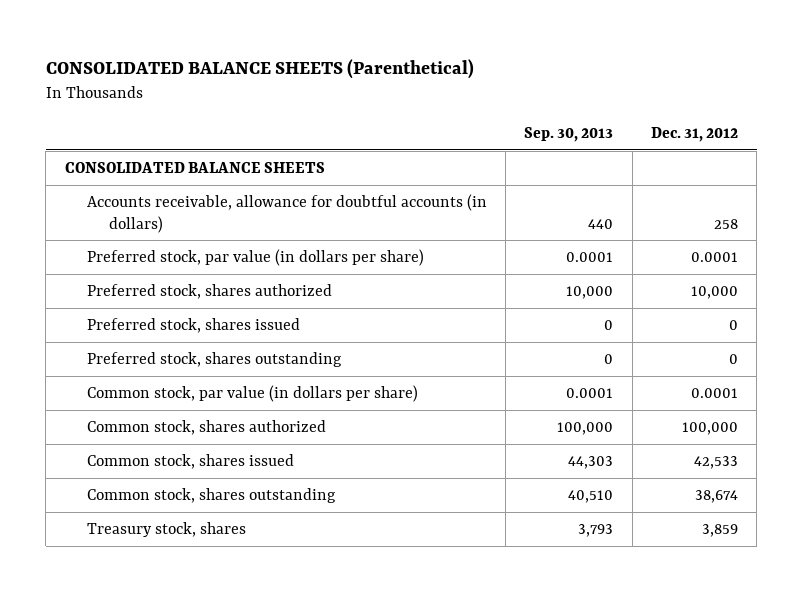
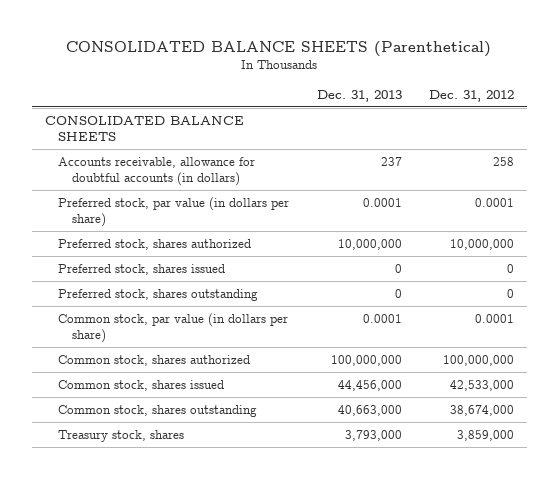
- | Sep. 30, 2013 | Dec. 31, 2012
+ | Dec. 31, 2013 | Dec. 31, 2012
- Preferred stock, shares authorized | 10,000 | 10,000
+ Preferred stock, shares authorized | 10,000,000 | 10,000,000
- Common stock, shares authorized | 100,000 | 100,000
- Common stock, shares issued | 44,303 | 42,533
- Common stock, shares outstanding | 40,510 | 38,674
- Treasury stock, shares | 3,793 | 3,859
+ Common stock, shares authorized | 100,000,000 | 100,000,000
+ Common stock, shares issued | 44,456,000 | 42,533,000
+ Common stock, shares outstanding | 40,663,000 | 38,674,000
+ Treasury stock, shares | 3,793,000 | 3,859,000

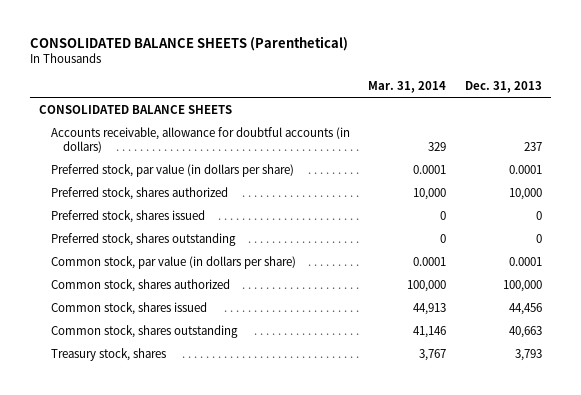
- | Dec. 31, 2013 | Dec. 31, 2012
+ | Mar. 31, 2014 | Dec. 31, 2013
- Preferred stock, shares authorized | 10,000,000 | 10,000,000
+ Preferred stock, shares authorized | 10,000 | 10,000
- Common stock, shares authorized | 100,000,000 | 100,000,000
- Common stock, shares issued | 44,456,000 | 42,533,000
- Common stock, shares outstanding | 40,663,000 | 38,674,000
- Treasury stock, shares | 3,793,000 | 3,859,000
+ Common stock, shares authorized | 100,000 | 100,000
+ Common stock, shares issued | 44,913 | 44,456
+ Common stock, shares outstanding | 41,146 | 40,663
+ Treasury stock, shares | 3,767 | 3,793

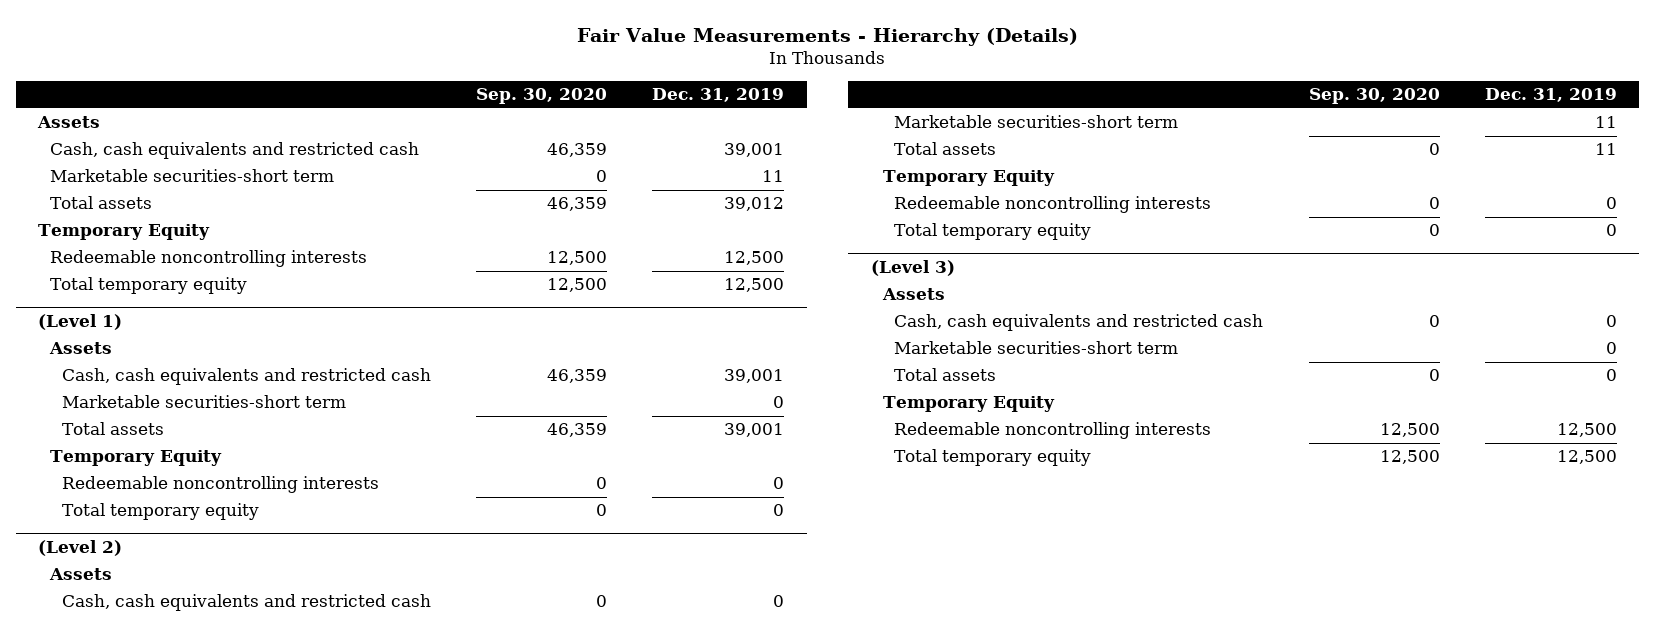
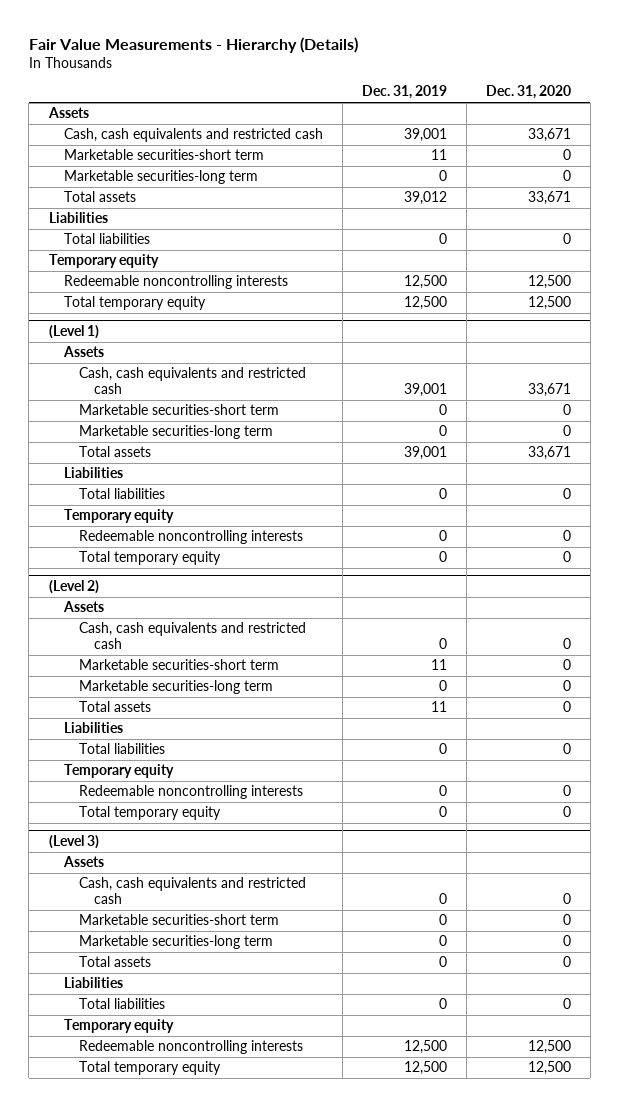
- | Sep. 30, 2020 | Dec. 31, 2019
+ | Dec. 31, 2019 | Dec. 31, 2020
+ Marketable securities-long term | 0 | 0
- Temporary Equity
+ Liabilities
+ Total liabilities | 0 | 0
+ Temporary equity
@ (Level 1)
+ Marketable securities-long term | 0 | 0
- Temporary Equity
+ Liabilities
+ Total liabilities | 0 | 0
+ Temporary equity
@ (Level 2)
+ Marketable securities-long term | 0 | 0
- Temporary Equity
+ Liabilities
+ Total liabilities | 0 | 0
+ Temporary equity
@ (Level 3)
+ Marketable securities-long term | 0 | 0
- Temporary Equity
+ Liabilities
+ Total liabilities | 0 | 0
+ Temporary equity

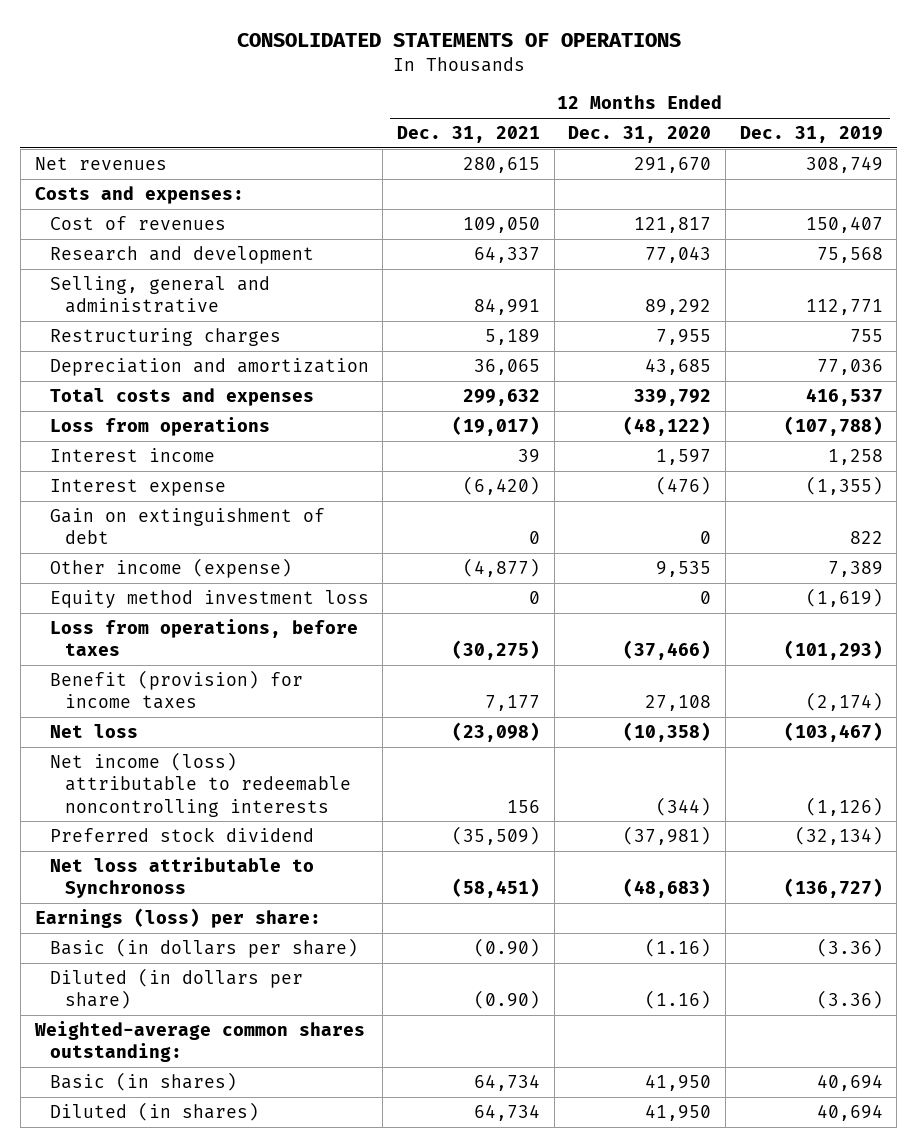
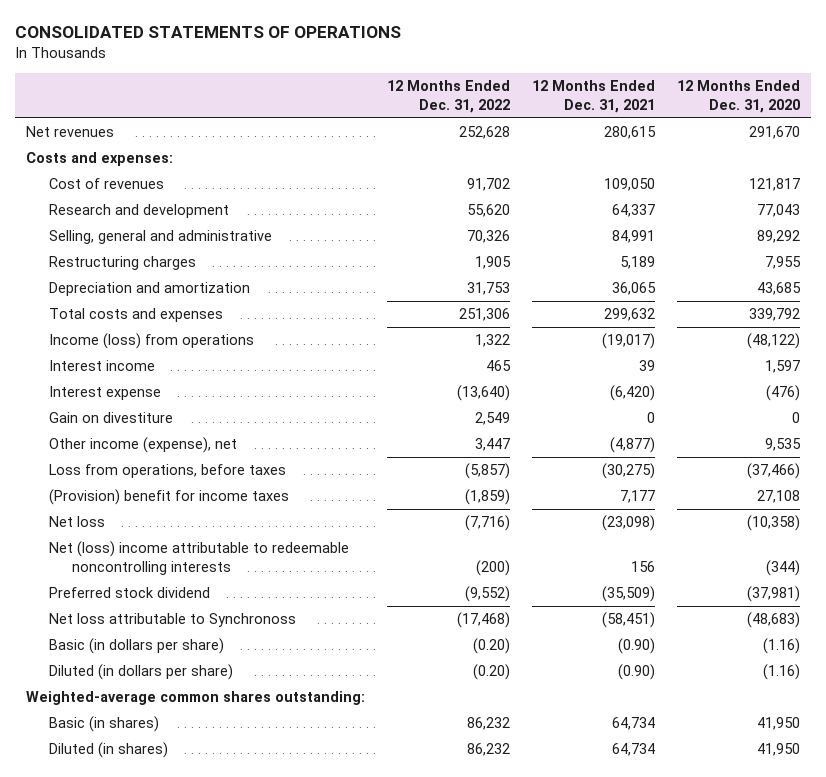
- | 12 Months Ended Dec. 31, 2021 | 12 Months Ended Dec. 31, 2020 | 12 Months Ended Dec. 31, 2019
+ | 12 Months Ended Dec. 31, 2022 | 12 Months Ended Dec. 31, 2021 | 12 Months Ended Dec. 31, 2020
- Loss from operations | (19,017) | (48,122) | (107,788)
+ Income (loss) from operations | 1,322 | (19,017) | (48,122)
- Gain on extinguishment of debt | 0 | 0 | 822
- Other income (expense) | (4,877) | 9,535 | 7,389
- Equity method investment loss | 0 | 0 | (1,619)
+ Gain on divestiture | 2,549 | 0 | 0
+ Other income (expense), net | 3,447 | (4,877) | 9,535
- Benefit (provision) for income taxes | 7,177 | 27,108 | (2,174)
+ (Provision) benefit for income taxes | (1,859) | 7,177 | 27,108
- Net income (loss) attributable to redeemable noncontrolling interests | 156 | (344) | (1,126)
+ Net (loss) income attributable to redeemable noncontrolling interests | (200) | 156 | (344)
- Earnings (loss) per share:

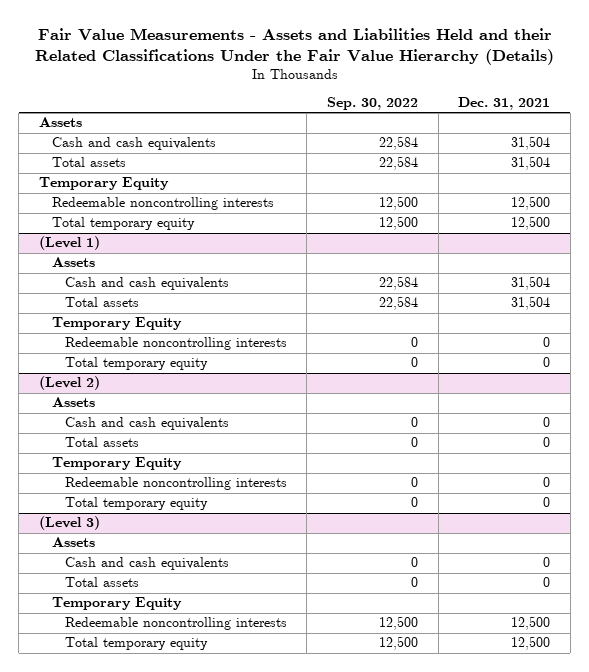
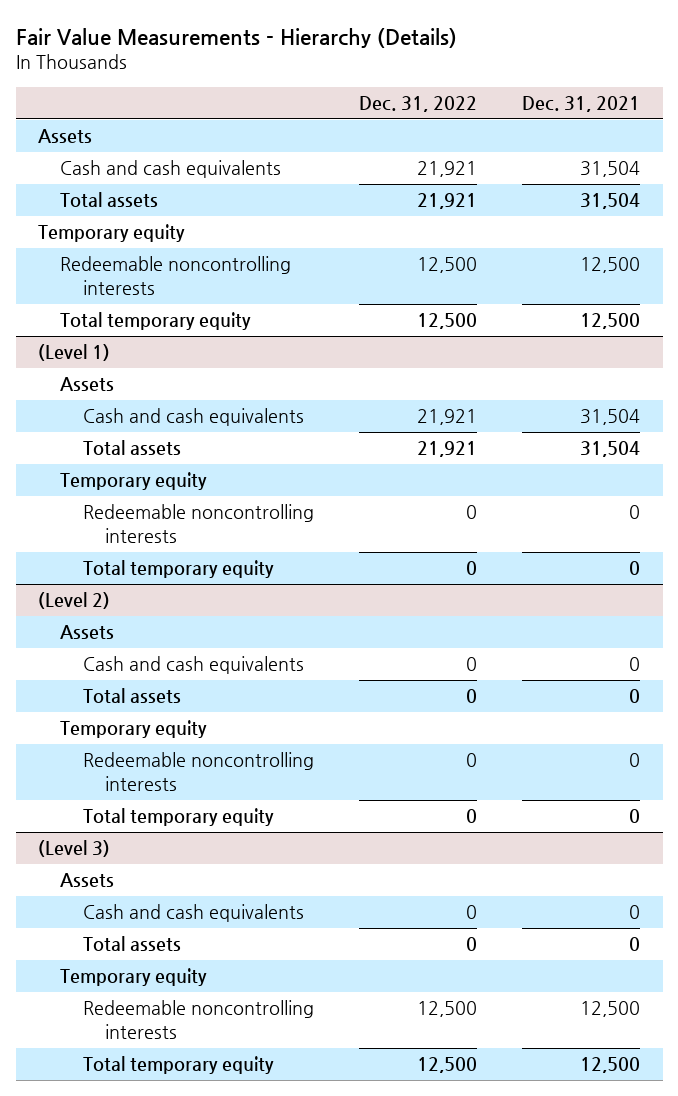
- Fair Value Measurements - Assets and Liabilities Held and their Related Classifications Under the Fair Value Hierarchy (Details)
+ Fair Value Measurements - Hierarchy (Details)
- | Sep. 30, 2022 | Dec. 31, 2021
+ | Dec. 31, 2022 | Dec. 31, 2021
- Temporary Equity
+ Temporary equity
@ (Level 1)
- Temporary Equity
+ Temporary equity
@ (Level 2)
- Temporary Equity
+ Temporary equity
@ (Level 3)
- Temporary Equity
+ Temporary equity

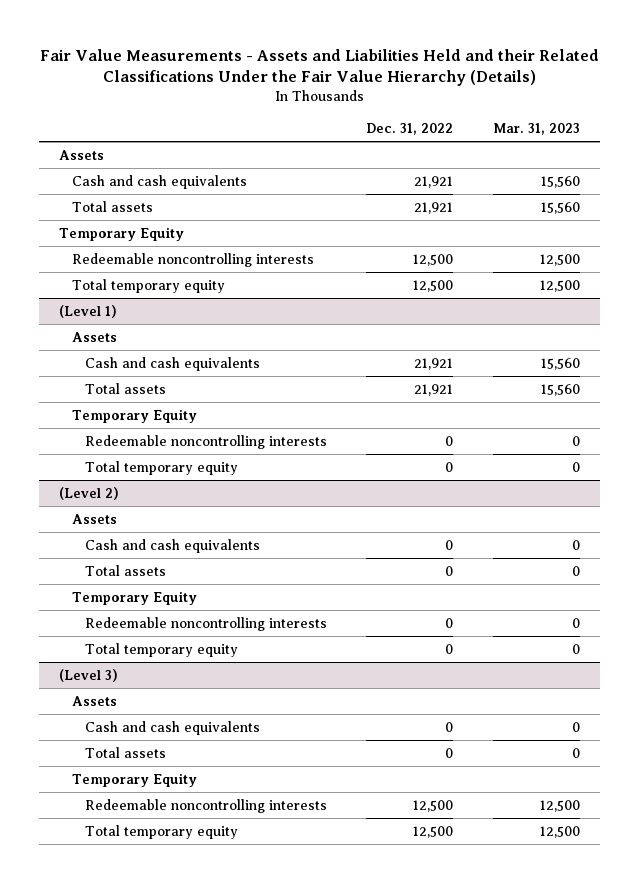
- Fair Value Measurements - Hierarchy (Details)
+ Fair Value Measurements - Assets and Liabilities Held and their Related Classifications Under the Fair Value Hierarchy (Details)
- | Dec. 31, 2022 | Dec. 31, 2021
+ | Dec. 31, 2022 | Mar. 31, 2023
- Temporary equity
+ Temporary Equity
@ (Level 1)
- Temporary equity
+ Temporary Equity
@ (Level 2)
- Temporary equity
+ Temporary Equity
@ (Level 3)
- Temporary equity
+ Temporary Equity

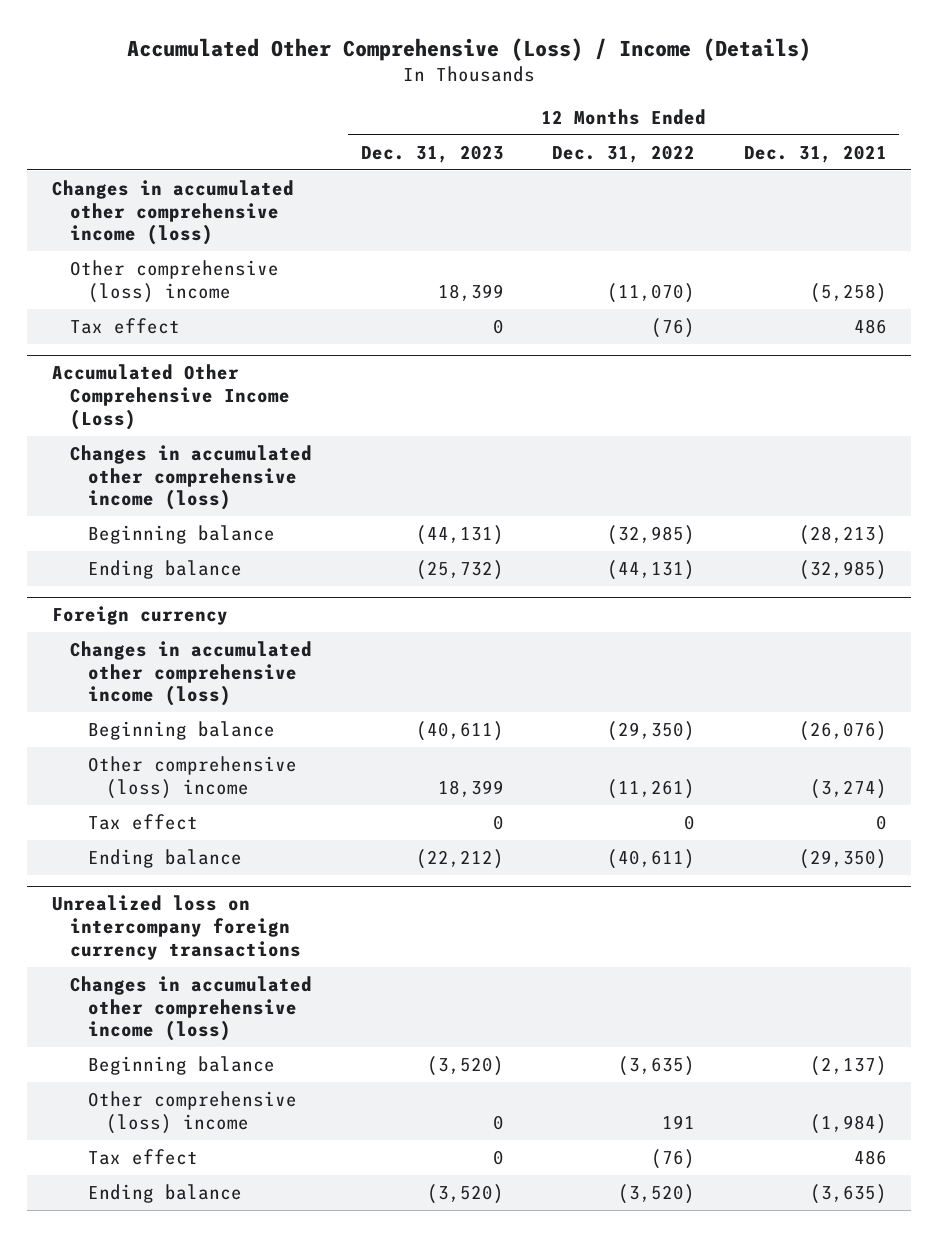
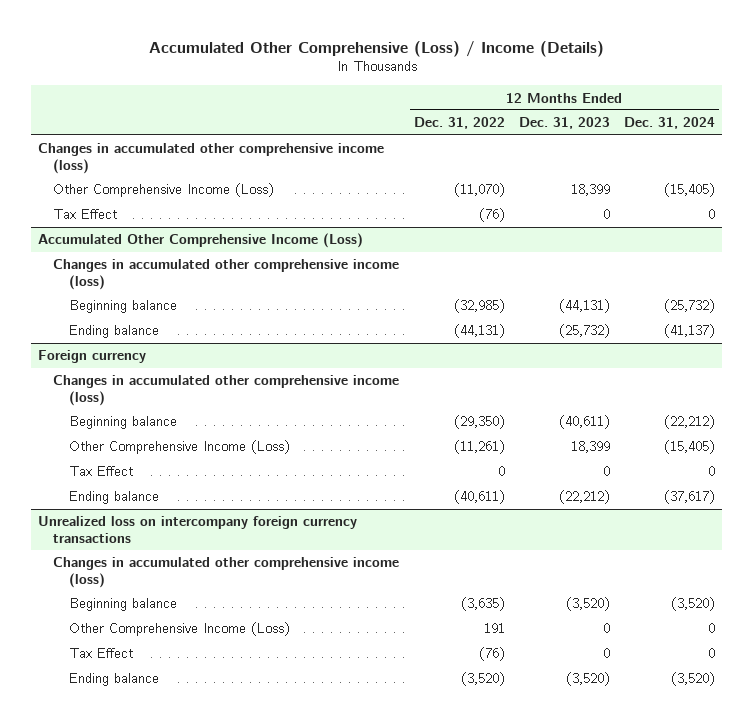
- | 12 Months Ended Dec. 31, 2023 | 12 Months Ended Dec. 31, 2022 | 12 Months Ended Dec. 31, 2021
+ | 12 Months Ended Dec. 31, 2022 | 12 Months Ended Dec. 31, 2023 | 12 Months Ended Dec. 31, 2024
- Other comprehensive (loss) income | 18,399 | (11,070) | (5,258)
- Tax effect | 0 | (76) | 486
+ Other Comprehensive Income (Loss) | (11,070) | 18,399 | (15,405)
+ Tax Effect | (76) | 0 | 0
@ Foreign currency
- Other comprehensive (loss) income | 18,399 | (11,261) | (3,274)
- Tax effect | 0 | 0 | 0
+ Other Comprehensive Income (Loss) | (11,261) | 18,399 | (15,405)
+ Tax Effect | 0 | 0 | 0
@ Unrealized loss on intercompany foreign currency transactions
- Other comprehensive (loss) income | 0 | 191 | (1,984)
- Tax effect | 0 | (76) | 486
+ Other Comprehensive Income (Loss) | 191 | 0 | 0
+ Tax Effect | (76) | 0 | 0

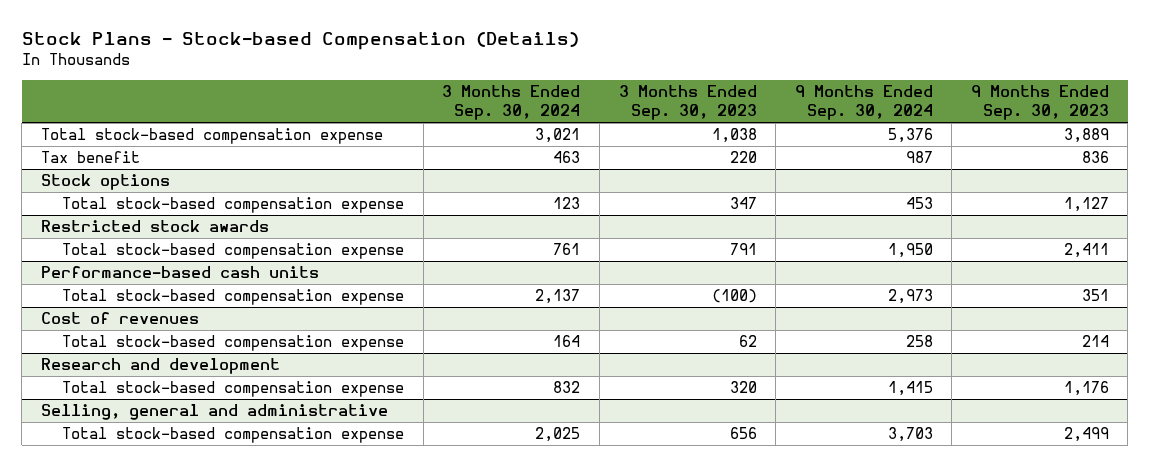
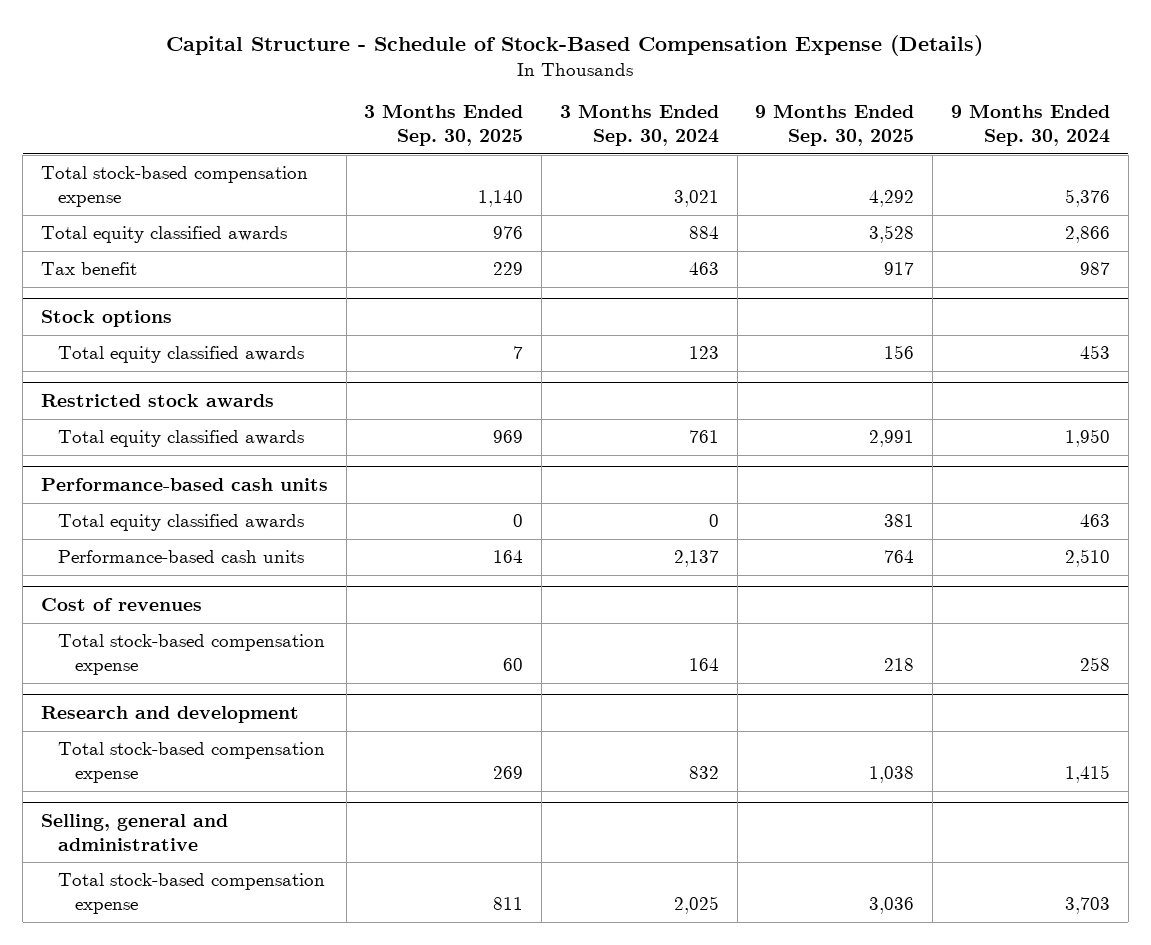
- Stock Plans - Stock-based Compensation (Details)
+ Capital Structure - Schedule of Stock-Based Compensation Expense (Details)
- | 3 Months Ended Sep. 30, 2024 | 3 Months Ended Sep. 30, 2023 | 9 Months Ended Sep. 30, 2024 | 9 Months Ended Sep. 30, 2023
+ | 3 Months Ended Sep. 30, 2025 | 3 Months Ended Sep. 30, 2024 | 9 Months Ended Sep. 30, 2025 | 9 Months Ended Sep. 30, 2024
+ Total equity classified awards | 976 | 884 | 3,528 | 2,866
@ Stock options
- Total stock-based compensation expense | 123 | 347 | 453 | 1,127
+ Total equity classified awards | 7 | 123 | 156 | 453
@ Restricted stock awards
- Total stock-based compensation expense | 761 | 791 | 1,950 | 2,411
+ Total equity classified awards | 969 | 761 | 2,991 | 1,950
@ Performance-based cash units
- Total stock-based compensation expense | 2,137 | (100) | 2,973 | 351
+ Total equity classified awards | 0 | 0 | 381 | 463
+ Performance-based cash units | 164 | 2,137 | 764 | 2,510

